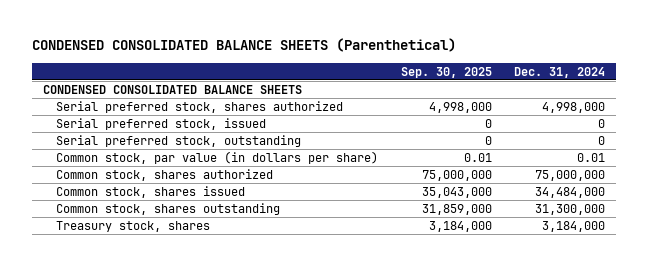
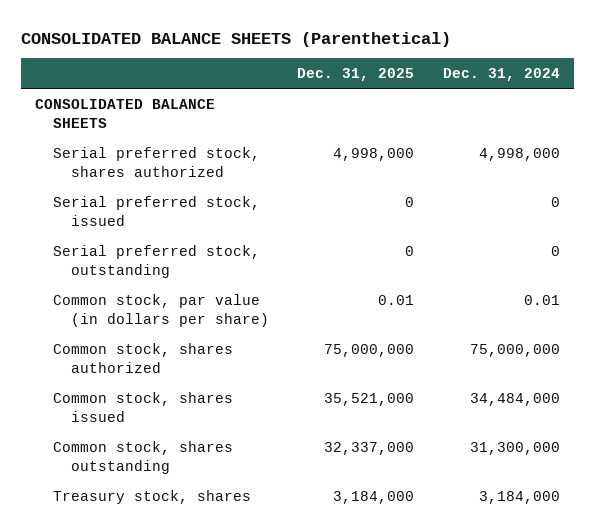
- CONDENSED CONSOLIDATED BALANCE SHEETS (Parenthetical)
+ CONSOLIDATED BALANCE SHEETS (Parenthetical)
- | Sep. 30, 2025 | Dec. 31, 2024
+ | Dec. 31, 2025 | Dec. 31, 2024
- CONDENSED CONSOLIDATED BALANCE SHEETS
+ CONSOLIDATED BALANCE SHEETS

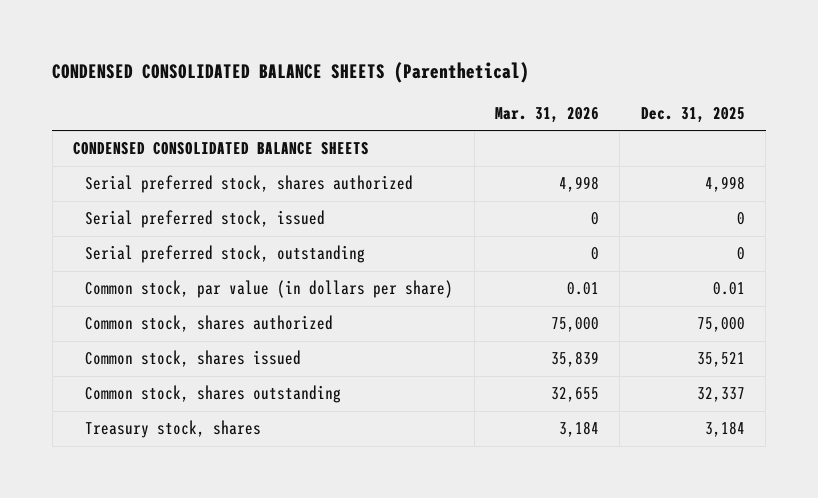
- CONSOLIDATED BALANCE SHEETS (Parenthetical)
+ CONDENSED CONSOLIDATED BALANCE SHEETS (Parenthetical)
- | Dec. 31, 2025 | Dec. 31, 2024
+ | Mar. 31, 2026 | Dec. 31, 2025
- CONSOLIDATED BALANCE SHEETS
- Serial preferred stock, shares authorized | 4,998,000 | 4,998,000
+ CONDENSED CONSOLIDATED BALANCE SHEETS
+ Serial preferred stock, shares authorized | 4,998 | 4,998
- Common stock, shares authorized | 75,000,000 | 75,000,000
- Common stock, shares issued | 35,521,000 | 34,484,000
- Common stock, shares outstanding | 32,337,000 | 31,300,000
- Treasury stock, shares | 3,184,000 | 3,184,000
+ Common stock, shares authorized | 75,000 | 75,000
+ Common stock, shares issued | 35,839 | 35,521
+ Common stock, shares outstanding | 32,655 | 32,337
+ Treasury stock, shares | 3,184 | 3,184

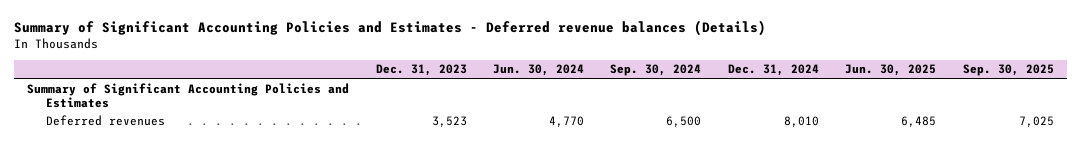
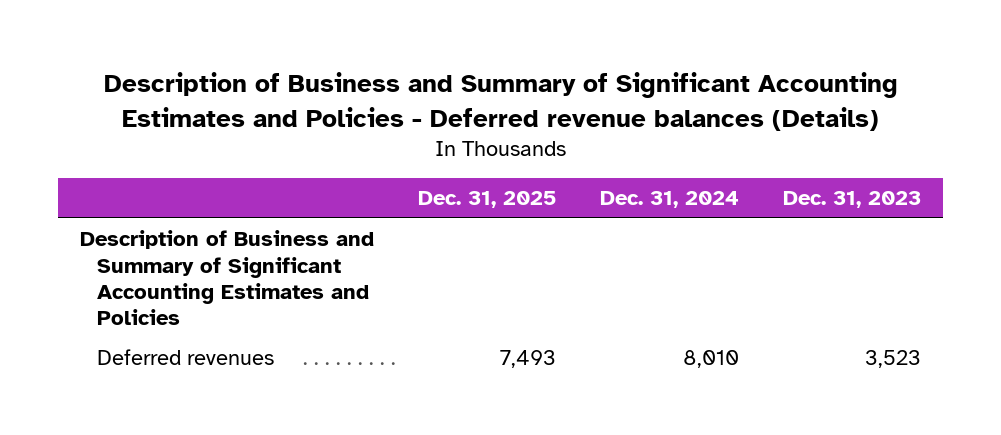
- Summary of Significant Accounting Policies and Estimates - Deferred revenue balances (Details)
+ Description of Business and Summary of Significant Accounting Estimates and Policies - Deferred revenue balances (Details)
- | Dec. 31, 2023 | Jun. 30, 2024 | Sep. 30, 2024 | Dec. 31, 2024 | Jun. 30, 2025 | Sep. 30, 2025
+ | Dec. 31, 2025 | Dec. 31, 2024 | Dec. 31, 2023
- Summary of Significant Accounting Policies and Estimates
+ Description of Business and Summary of Significant Accounting Estimates and Policies

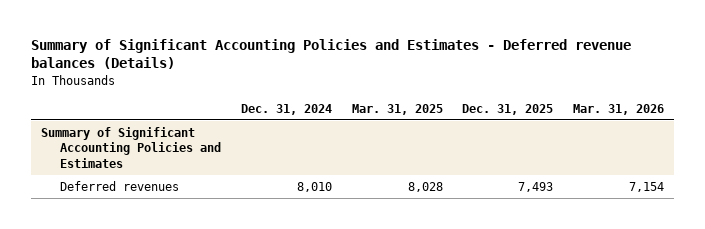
- Description of Business and Summary of Significant Accounting Estimates and Policies - Deferred revenue balances (Details)
+ Summary of Significant Accounting Policies and Estimates - Deferred revenue balances (Details)
- | Dec. 31, 2025 | Dec. 31, 2024 | Dec. 31, 2023
+ | Dec. 31, 2024 | Mar. 31, 2025 | Dec. 31, 2025 | Mar. 31, 2026
- Description of Business and Summary of Significant Accounting Estimates and Policies
+ Summary of Significant Accounting Policies and Estimates

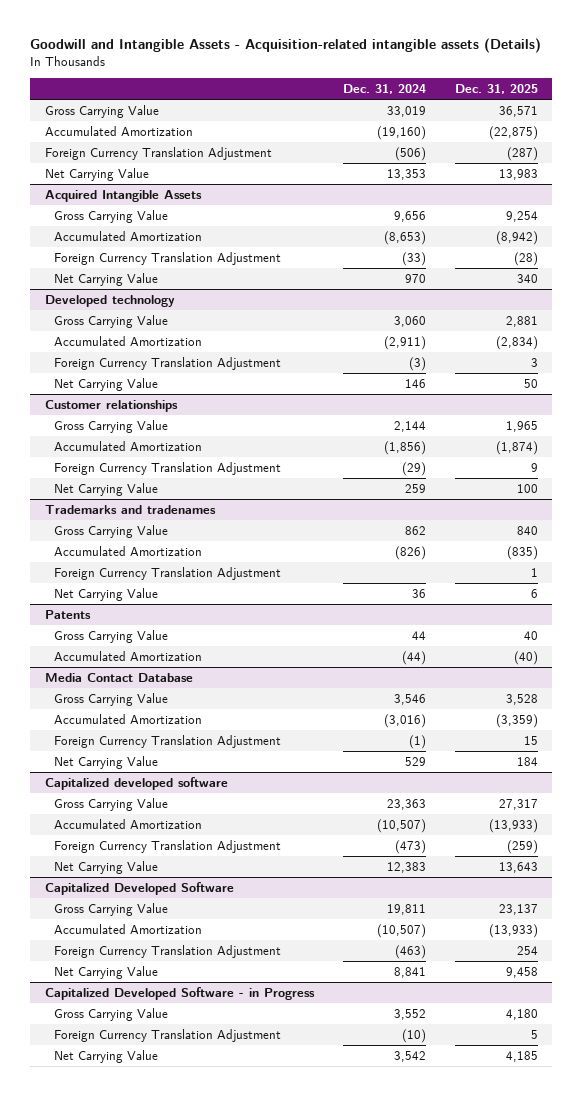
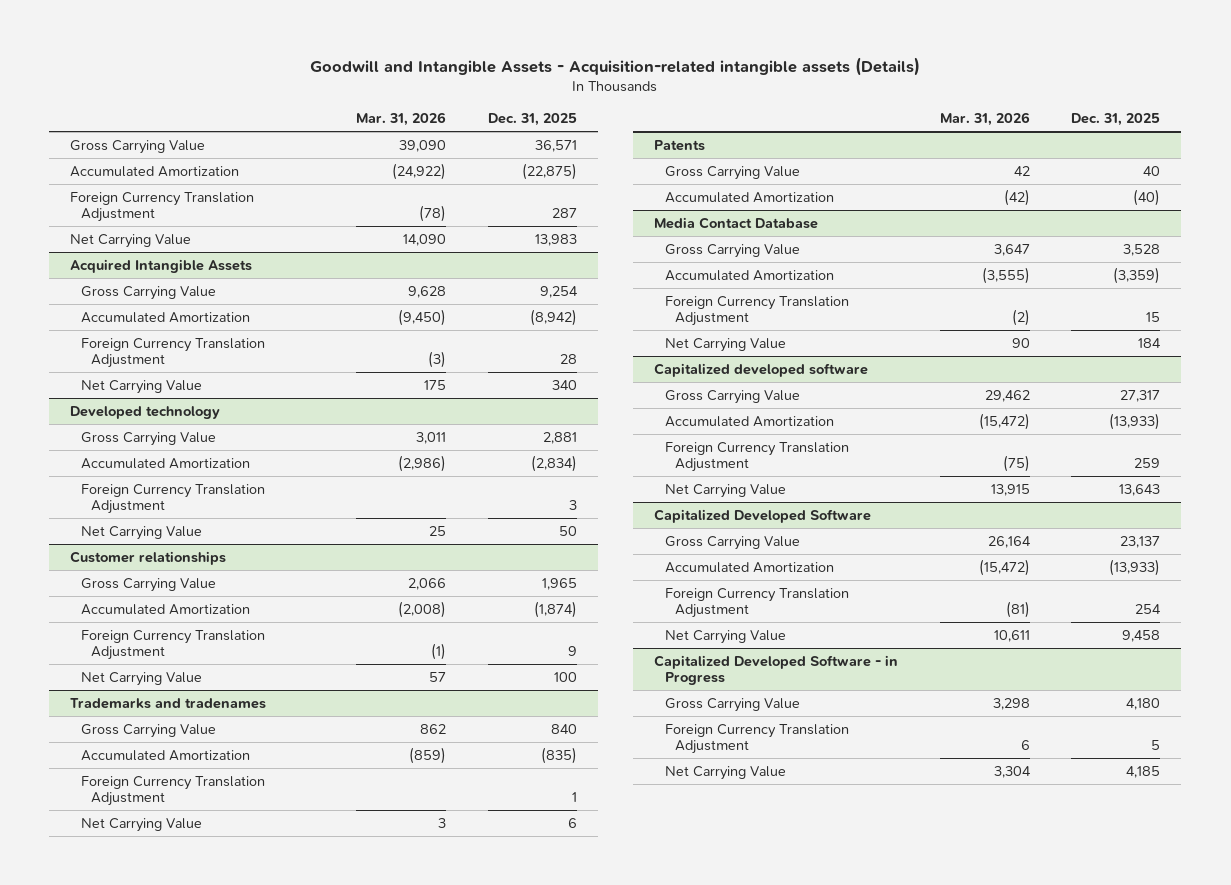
- | Dec. 31, 2024 | Dec. 31, 2025
+ | Mar. 31, 2026 | Dec. 31, 2025
- Foreign Currency Translation Adjustment | (506) | (287)
+ Foreign Currency Translation Adjustment | (78) | 287
@ Acquired Intangible Assets
- Foreign Currency Translation Adjustment | (33) | (28)
+ Foreign Currency Translation Adjustment | (3) | 28
@ Capitalized developed software
- Foreign Currency Translation Adjustment | (473) | (259)
+ Foreign Currency Translation Adjustment | (75) | 259

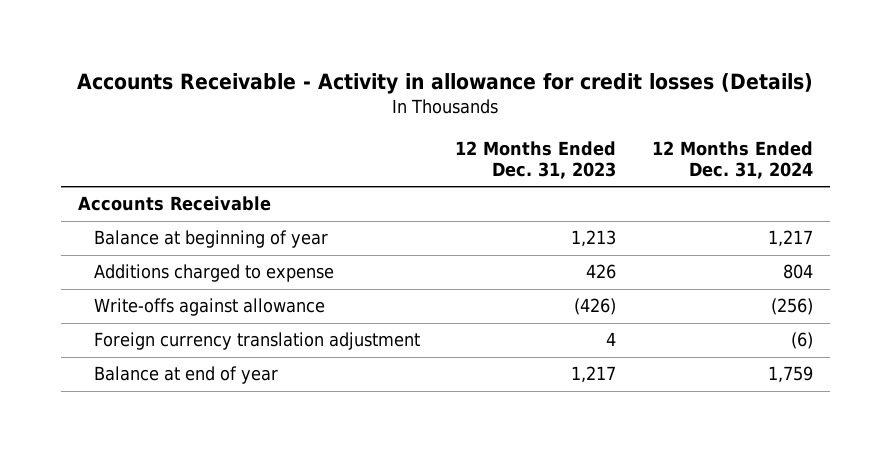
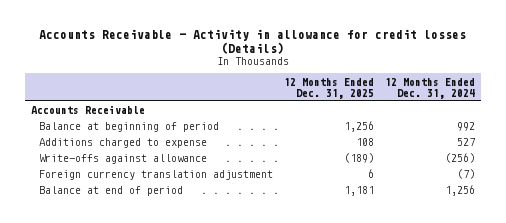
- | 12 Months Ended Dec. 31, 2023 | 12 Months Ended Dec. 31, 2024
+ | 12 Months Ended Dec. 31, 2025 | 12 Months Ended Dec. 31, 2024
- Balance at beginning of year | 1,213 | 1,217
- Additions charged to expense | 426 | 804
+ Balance at beginning of period | 1,256 | 992
+ Additions charged to expense | 108 | 527
- Foreign currency translation adjustment | 4 | (6)
- Balance at end of year | 1,217 | 1,759
+ Foreign currency translation adjustment | 6 | (7)
+ Balance at end of period | 1,181 | 1,256

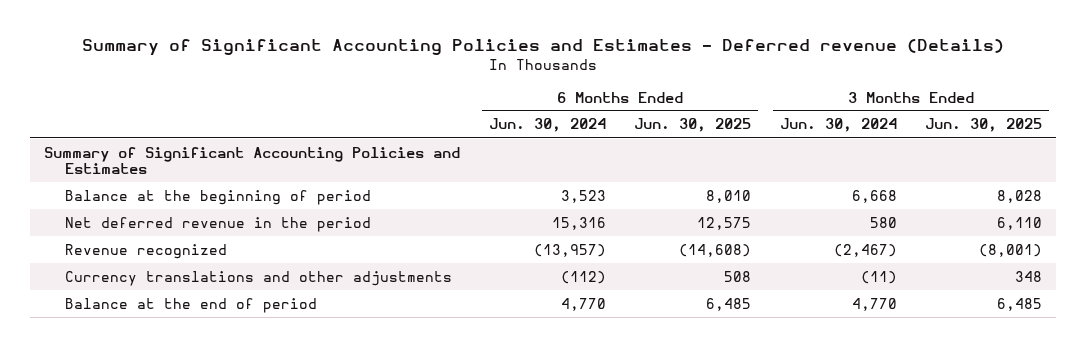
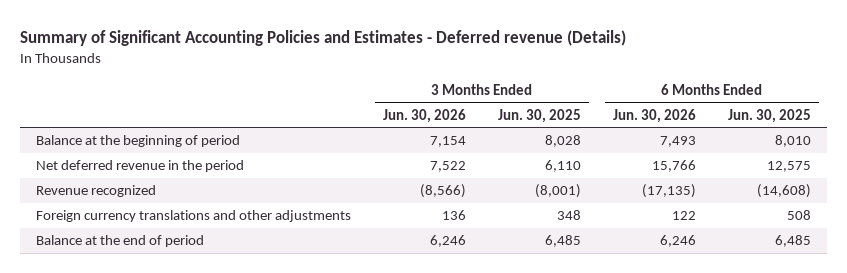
- | 6 Months Ended Jun. 30, 2024 | 6 Months Ended Jun. 30, 2025 | 3 Months Ended Jun. 30, 2024 | 3 Months Ended Jun. 30, 2025
+ | 3 Months Ended Jun. 30, 2026 | 3 Months Ended Jun. 30, 2025 | 6 Months Ended Jun. 30, 2026 | 6 Months Ended Jun. 30, 2025
- Summary of Significant Accounting Policies and Estimates
- Currency translations and other adjustments | (112) | 508 | (11) | 348
+ Foreign currency translations and other adjustments | 136 | 348 | 122 | 508

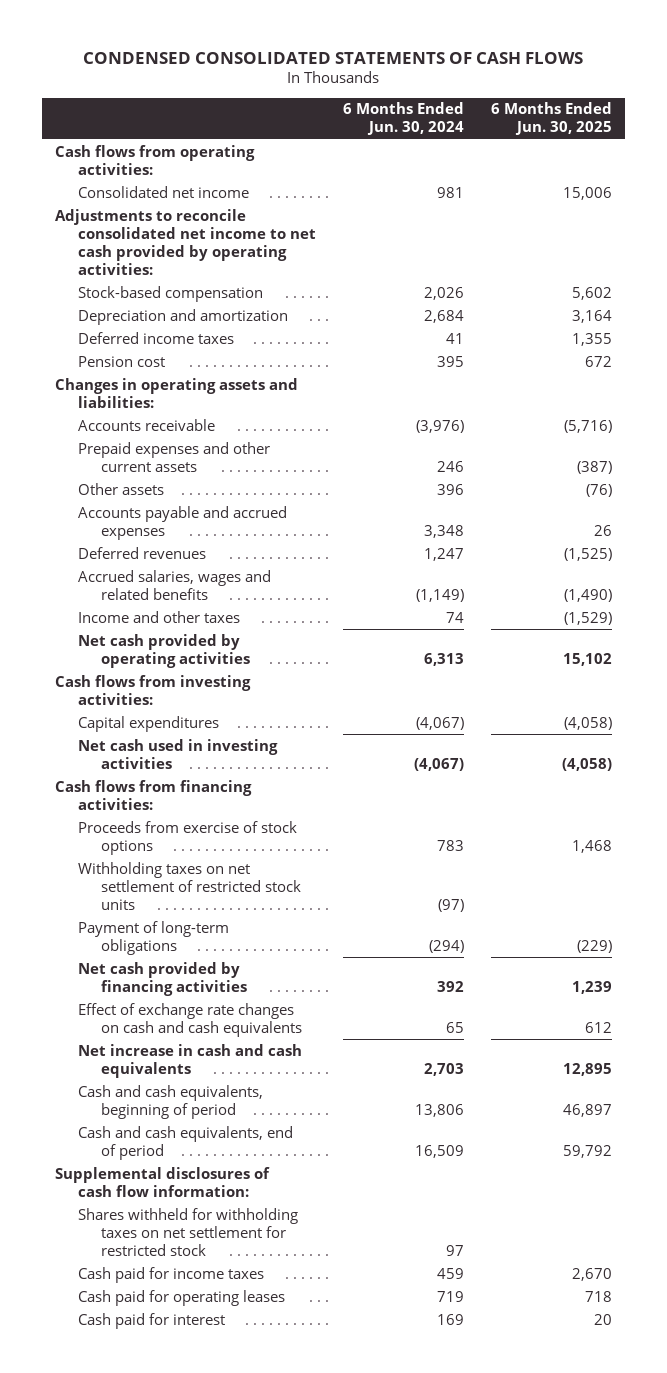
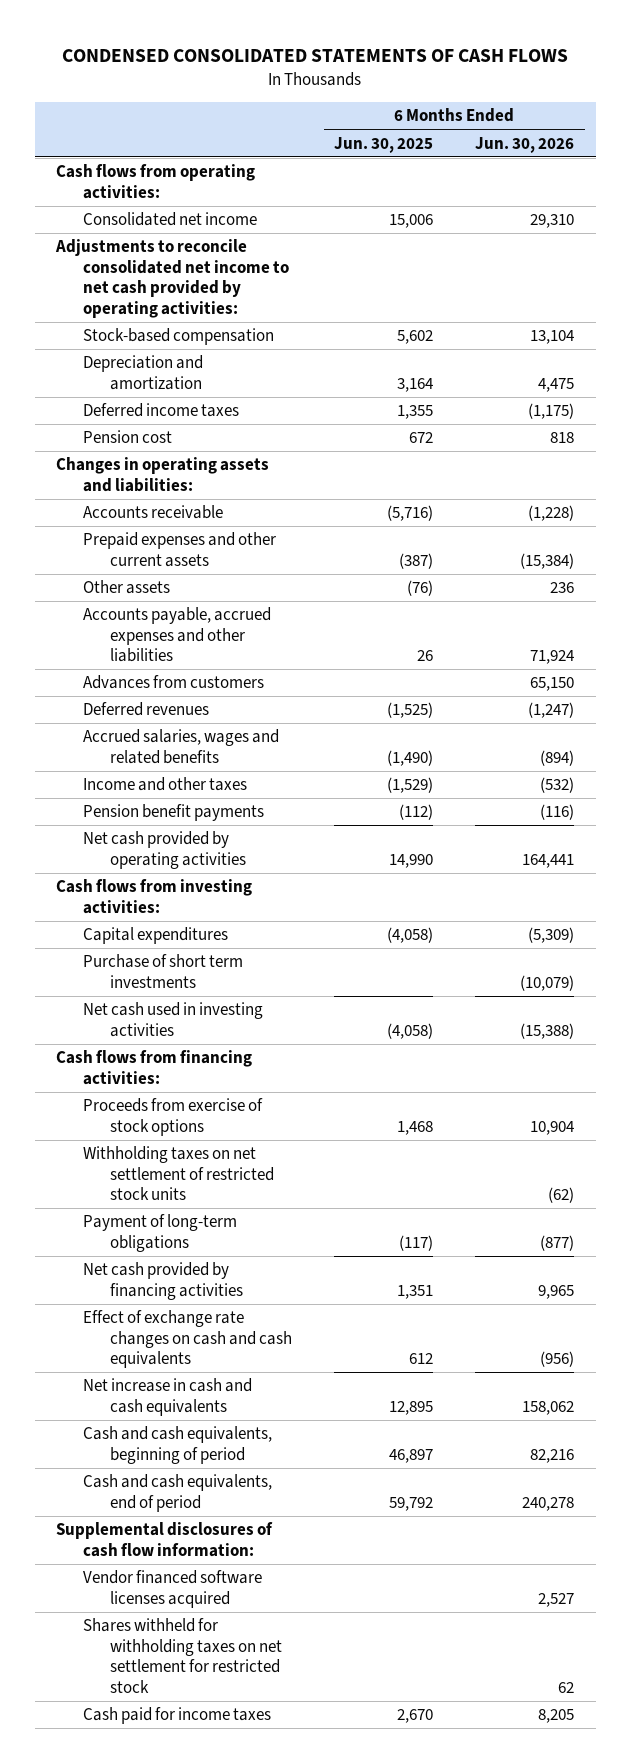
- | 6 Months Ended Jun. 30, 2024 | 6 Months Ended Jun. 30, 2025
+ | 6 Months Ended Jun. 30, 2025 | 6 Months Ended Jun. 30, 2026
- Accounts payable and accrued expenses | 3,348 | 26
+ Accounts payable, accrued expenses and other liabilities | 26 | 71,924
+ Advances from customers | | 65,150
- Net cash provided by operating activities | 6,313 | 15,102
+ Pension benefit payments | (112) | (116)
+ Net cash provided by operating activities | 14,990 | 164,441
+ Purchase of short term investments | | (10,079)
- Payment of long-term obligations | (294) | (229)
- Net cash provided by financing activities | 392 | 1,239
+ Payment of long-term obligations | (117) | (877)
+ Net cash provided by financing activities | 1,351 | 9,965
+ Vendor financed software licenses acquired | | 2,527
- Cash paid for operating leases | 719 | 718
- Cash paid for interest | 169 | 20

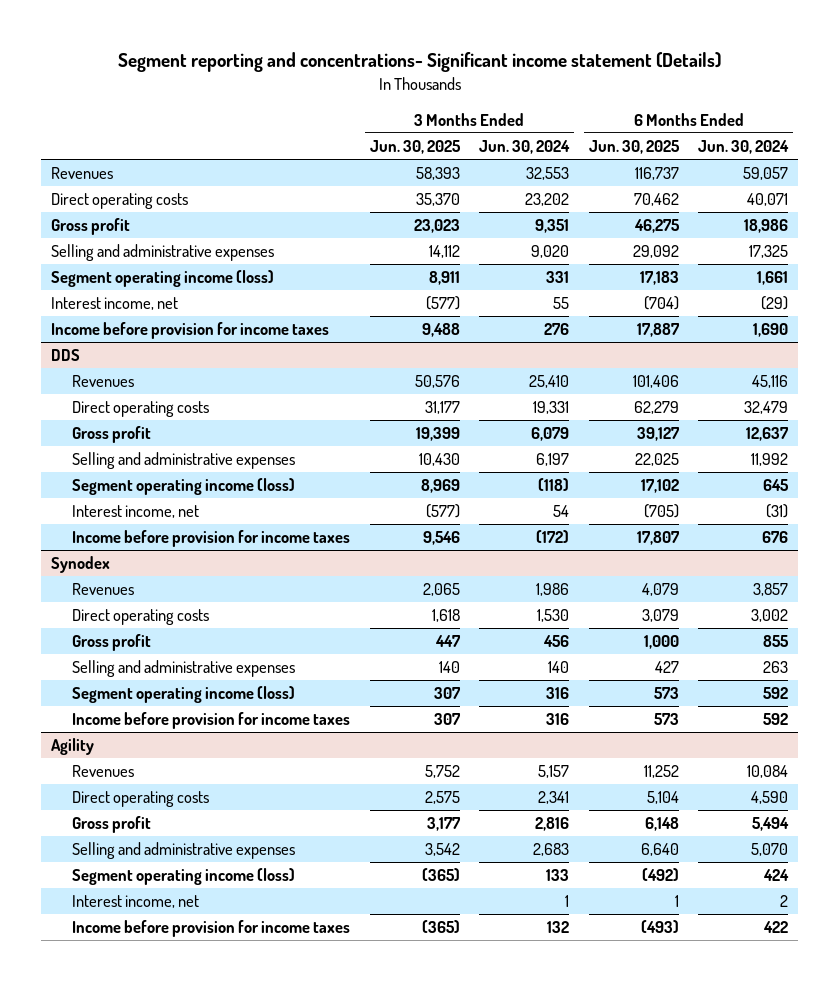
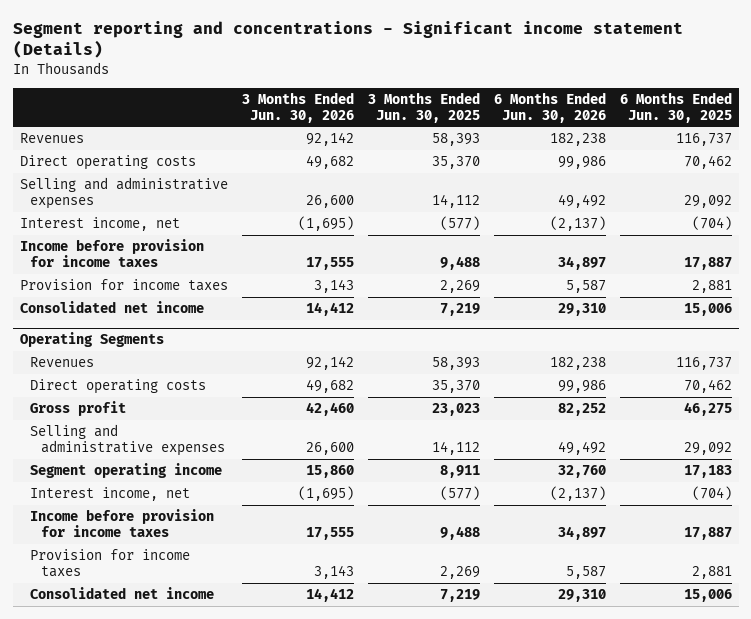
- Segment reporting and concentrations- Significant income statement (Details)
+ Segment reporting and concentrations - Significant income statement (Details)
- | 3 Months Ended Jun. 30, 2025 | 3 Months Ended Jun. 30, 2024 | 6 Months Ended Jun. 30, 2025 | 6 Months Ended Jun. 30, 2024
+ | 3 Months Ended Jun. 30, 2026 | 3 Months Ended Jun. 30, 2025 | 6 Months Ended Jun. 30, 2026 | 6 Months Ended Jun. 30, 2025
+ Selling and administrative expenses | 26,600 | 14,112 | 49,492 | 29,092
+ Interest income, net | (1,695) | (577) | (2,137) | (704)
+ Income before provision for income taxes | 17,555 | 9,488 | 34,897 | 17,887
+ Provision for income taxes | 3,143 | 2,269 | 5,587 | 2,881
+ Consolidated net income | 14,412 | 7,219 | 29,310 | 15,006
+ Operating Segments
+ Revenues | 92,142 | 58,393 | 182,238 | 116,737
+ Direct operating costs | 49,682 | 35,370 | 99,986 | 70,462
- Segment operating income (loss) | 8,911 | 331 | 17,183 | 1,661
+ Segment operating income | 15,860 | 8,911 | 32,760 | 17,183
- DDS
- Revenues | 50,576 | 25,410 | 101,406 | 45,116
- Direct operating costs | 31,177 | 19,331 | 62,279 | 32,479
- Gross profit | 19,399 | 6,079 | 39,127 | 12,637
- Selling and administrative expenses | 10,430 | 6,197 | 22,025 | 11,992
- Segment operating income (loss) | 8,969 | (118) | 17,102 | 645
- Interest income, net | (577) | 54 | (705) | (31)
- Income before provision for income taxes | 9,546 | (172) | 17,807 | 676
- Synodex
- Revenues | 2,065 | 1,986 | 4,079 | 3,857
- Direct operating costs | 1,618 | 1,530 | 3,079 | 3,002
- Gross profit | 447 | 456 | 1,000 | 855
- Selling and administrative expenses | 140 | 140 | 427 | 263
- Segment operating income (loss) | 307 | 316 | 573 | 592
- Income before provision for income taxes | 307 | 316 | 573 | 592
- Agility
- Revenues | 5,752 | 5,157 | 11,252 | 10,084
- Direct operating costs | 2,575 | 2,341 | 5,104 | 4,590
- Gross profit | 3,177 | 2,816 | 6,148 | 5,494
- Selling and administrative expenses | 3,542 | 2,683 | 6,640 | 5,070
- Segment operating income (loss) | (365) | 133 | (492) | 424
- Interest income, net | | 1 | 1 | 2
- Income before provision for income taxes | (365) | 132 | (493) | 422
+ Provision for income taxes | 3,143 | 2,269 | 5,587 | 2,881
+ Consolidated net income | 14,412 | 7,219 | 29,310 | 15,006

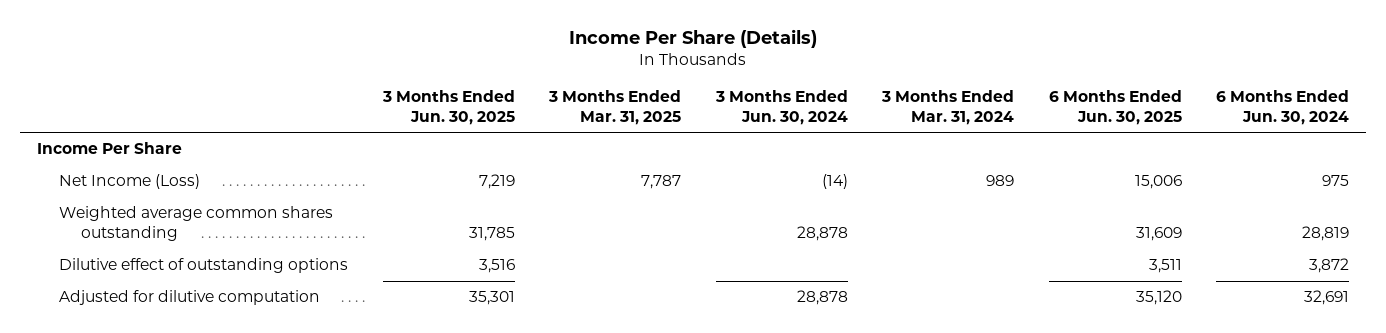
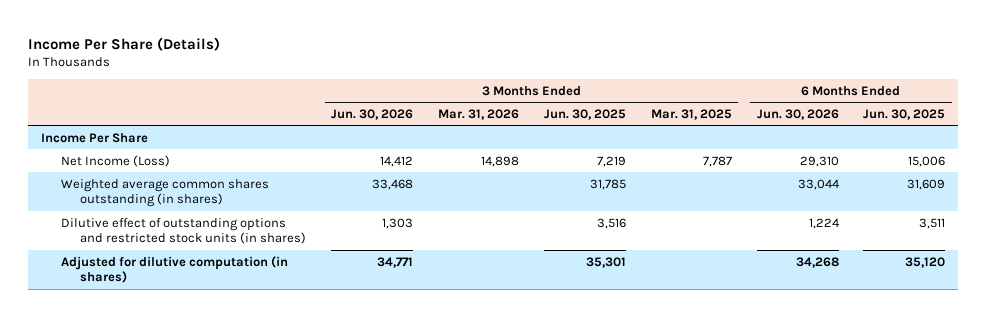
- | 3 Months Ended Jun. 30, 2025 | 3 Months Ended Mar. 31, 2025 | 3 Months Ended Jun. 30, 2024 | 3 Months Ended Mar. 31, 2024 | 6 Months Ended Jun. 30, 2025 | 6 Months Ended Jun. 30, 2024
+ | 3 Months Ended Jun. 30, 2026 | 3 Months Ended Mar. 31, 2026 | 3 Months Ended Jun. 30, 2025 | 3 Months Ended Mar. 31, 2025 | 6 Months Ended Jun. 30, 2026 | 6 Months Ended Jun. 30, 2025
- Weighted average common shares outstanding | 31,785 | | 28,878 | | 31,609 | 28,819
- Dilutive effect of outstanding options | 3,516 | | | | 3,511 | 3,872
- Adjusted for dilutive computation | 35,301 | | 28,878 | | 35,120 | 32,691
+ Weighted average common shares outstanding (in shares) | 33,468 | | 31,785 | | 33,044 | 31,609
+ Dilutive effect of outstanding options and restricted stock units (in shares) | 1,303 | | 3,516 | | 1,224 | 3,511
+ Adjusted for dilutive computation (in shares) | 34,771 | | 35,301 | | 34,268 | 35,120

